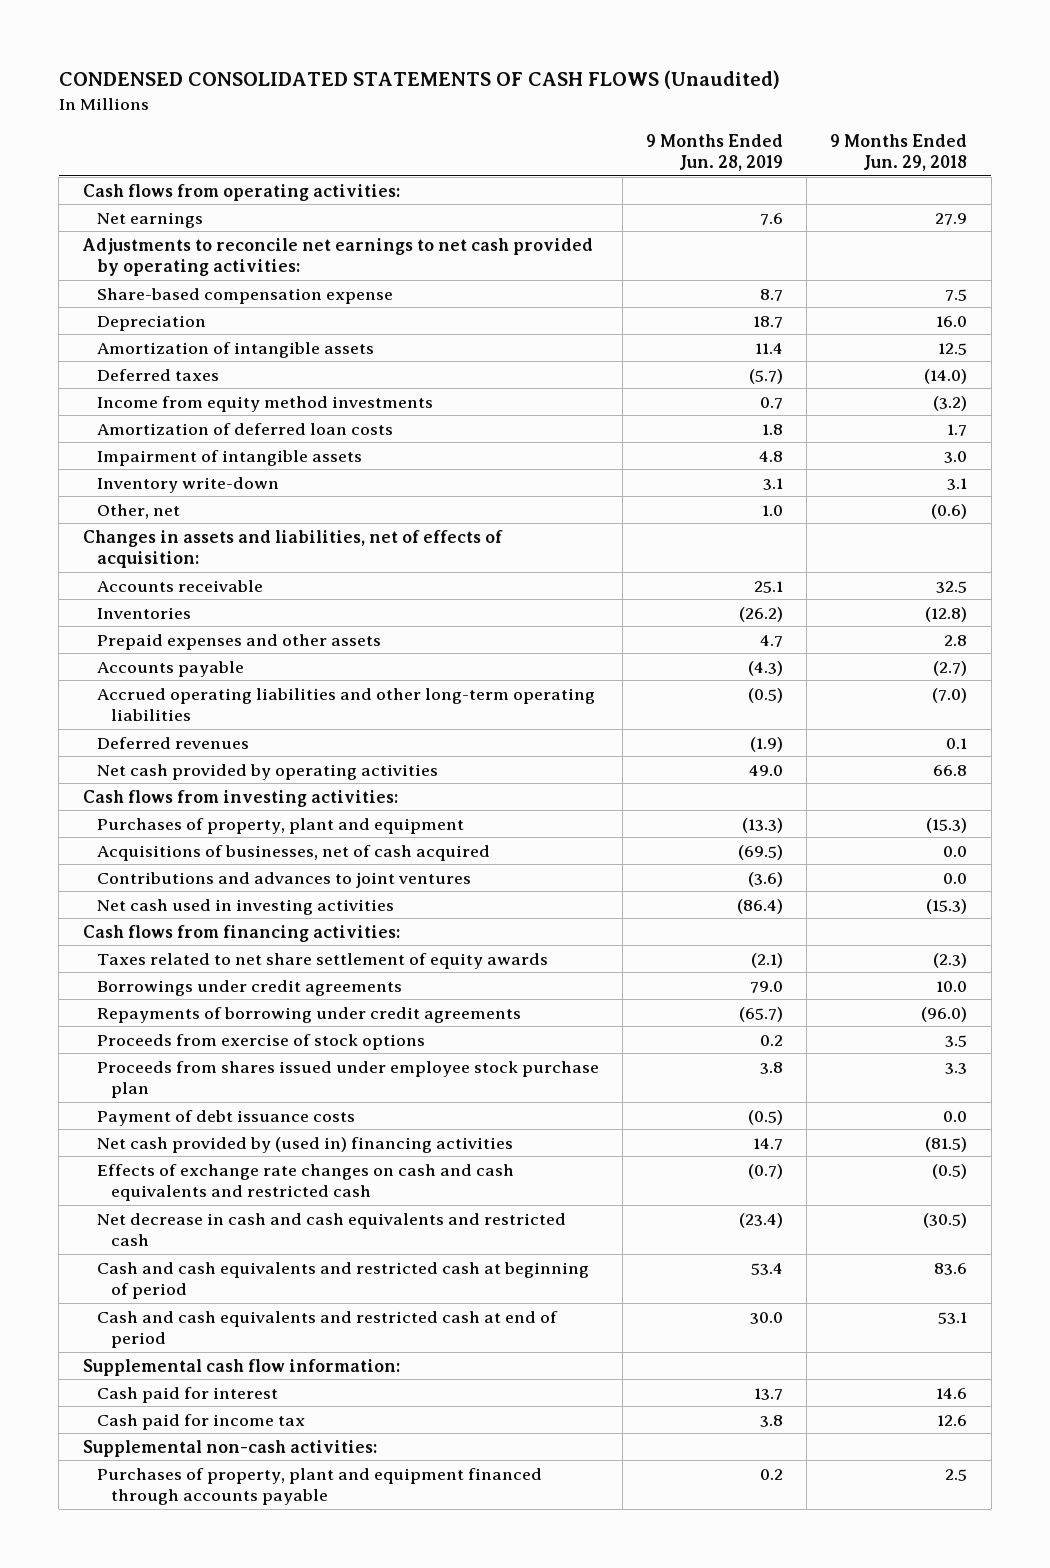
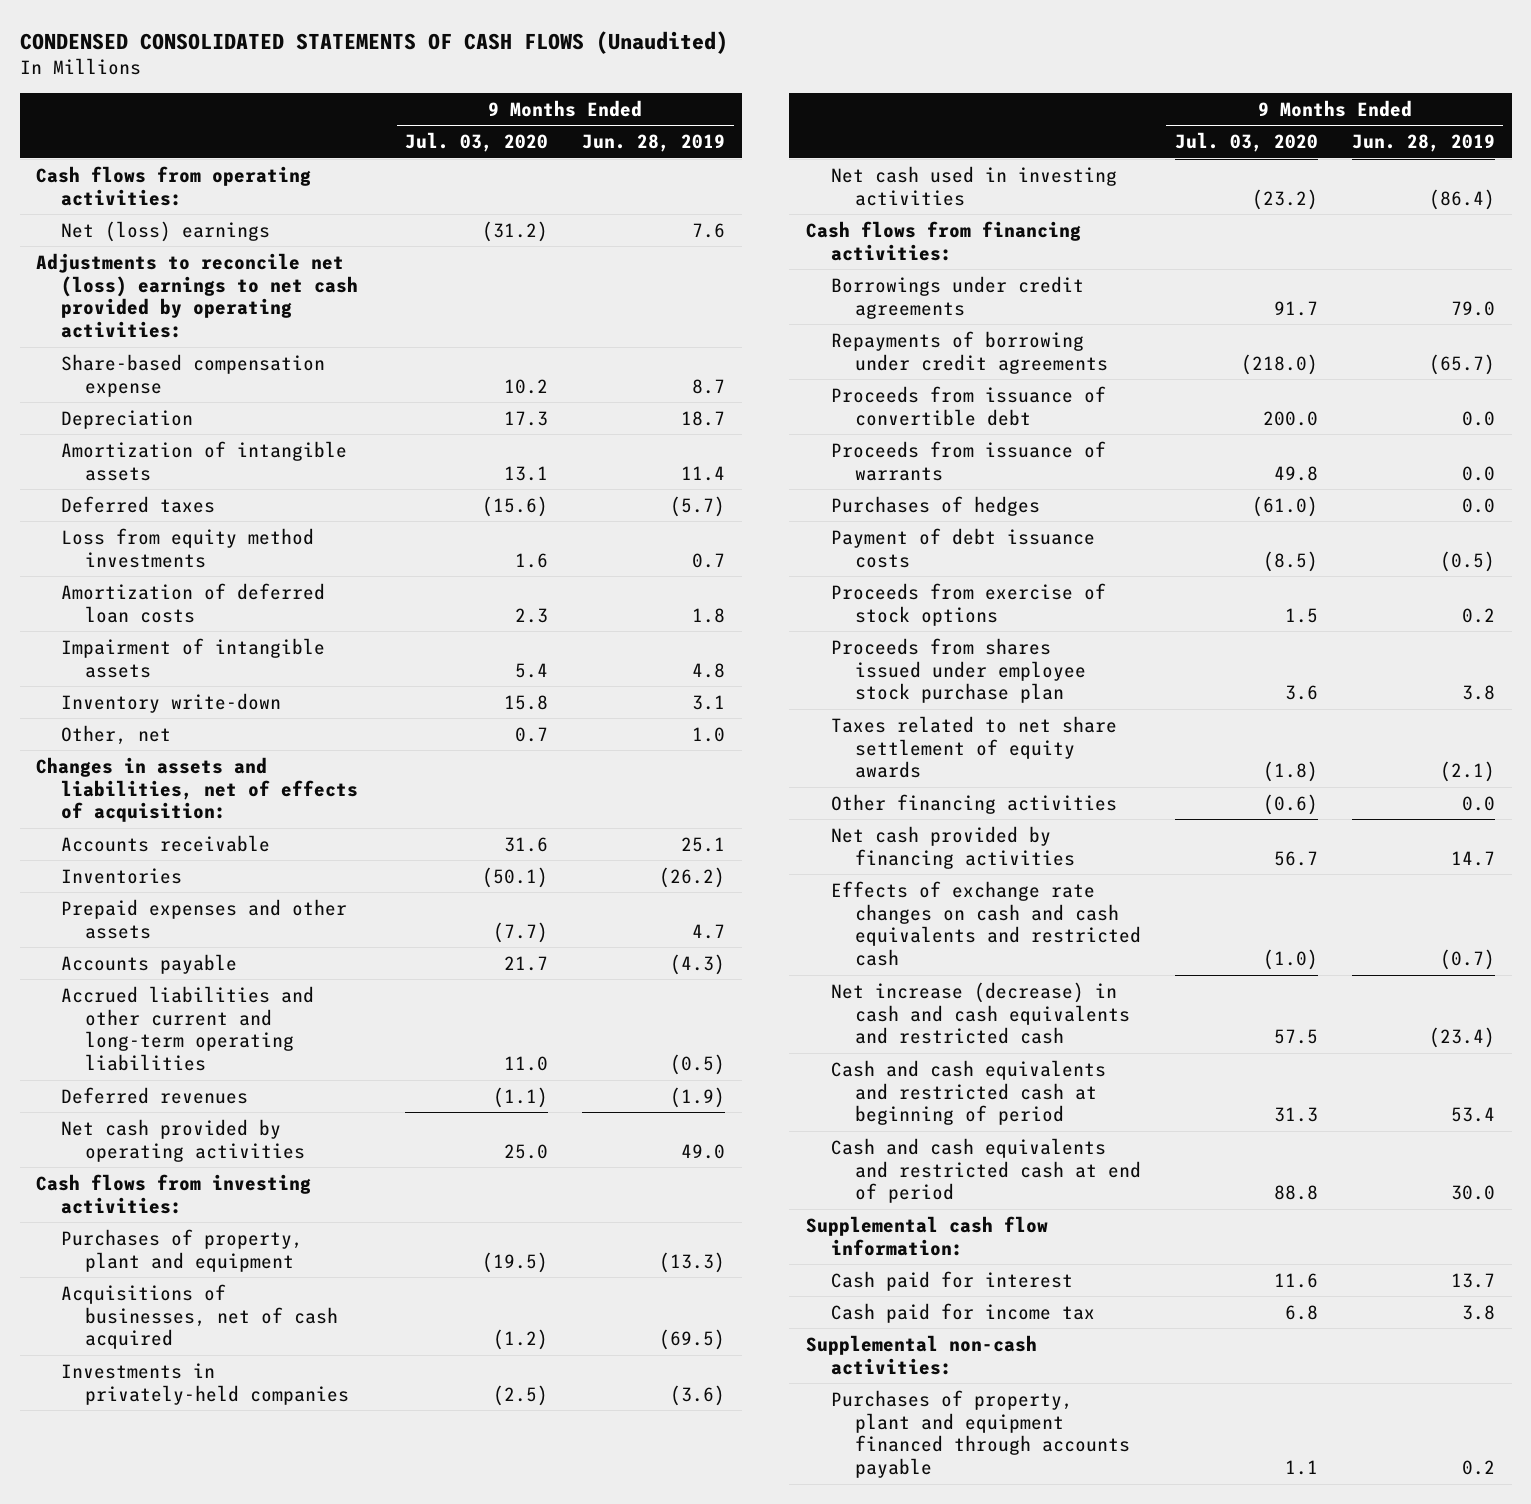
- | 9 Months Ended Jun. 28, 2019 | 9 Months Ended Jun. 29, 2018
+ | 9 Months Ended Jul. 03, 2020 | 9 Months Ended Jun. 28, 2019
- Net earnings | 7.6 | 27.9
- Adjustments to reconcile net earnings to net cash provided by operating activities:
+ Net (loss) earnings | (31.2) | 7.6
+ Adjustments to reconcile net (loss) earnings to net cash provided by operating activities:
- Income from equity method investments | 0.7 | (3.2)
+ Loss from equity method investments | 1.6 | 0.7
- Accrued operating liabilities and other long-term operating liabilities | (0.5) | (7.0)
+ Accrued liabilities and other current and long-term operating liabilities | 11.0 | (0.5)
- Contributions and advances to joint ventures | (3.6) | 0.0
+ Investments in privately-held companies | (2.5) | (3.6)
+ Proceeds from issuance of convertible debt | 200.0 | 0.0
+ Proceeds from issuance of warrants | 49.8 | 0.0
+ Purchases of hedges | (61.0) | 0.0
moved up: Payment of debt issuance costs | (8.5) | (0.5)
- Net cash provided by (used in) financing activities | 14.7 | (81.5)
moved down: Taxes related to net share settlement of equity awards | (1.8) | (2.1)
+ Other financing activities | (0.6) | 0.0
+ Net cash provided by financing activities | 56.7 | 14.7
- Net decrease in cash and cash equivalents and restricted cash | (23.4) | (30.5)
+ Net increase (decrease) in cash and cash equivalents and restricted cash | 57.5 | (23.4)

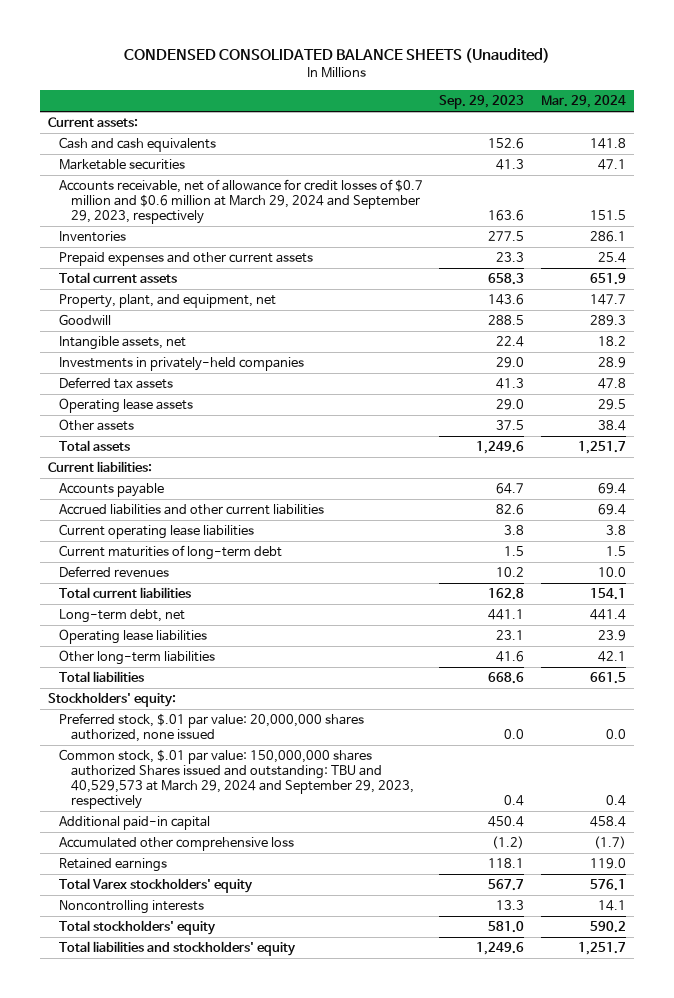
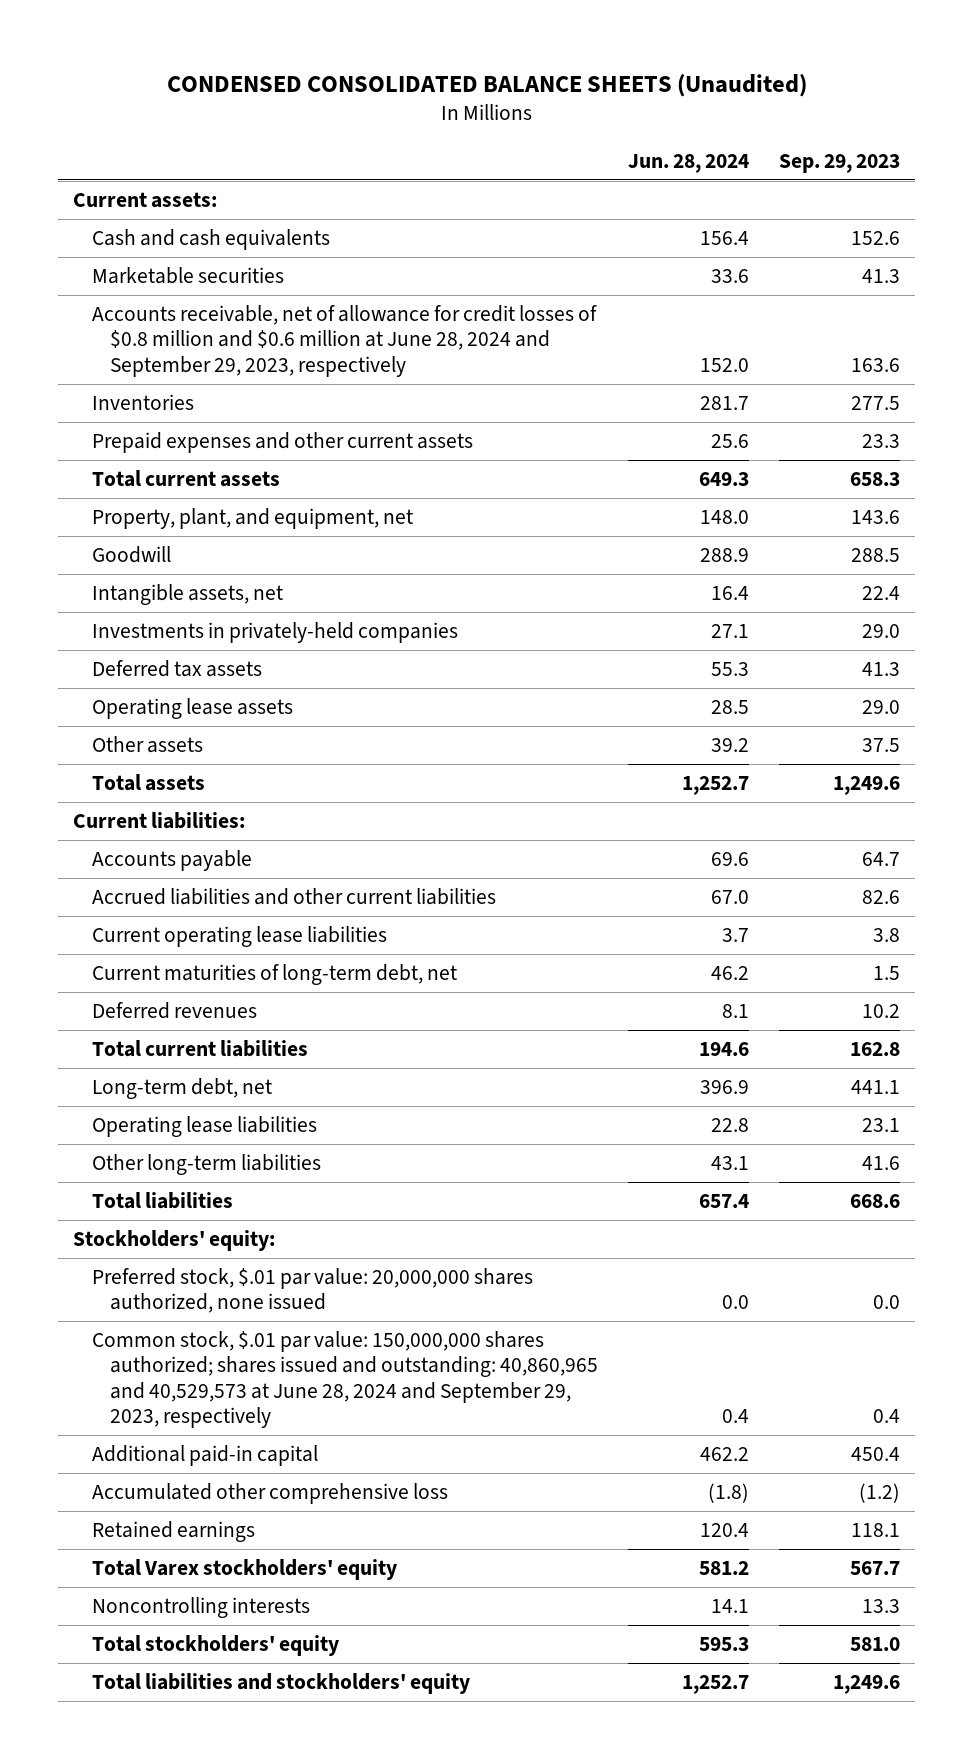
- | Sep. 29, 2023 | Mar. 29, 2024
+ | Jun. 28, 2024 | Sep. 29, 2023
- Accounts receivable, net of allowance for credit losses of $0.7 million and $0.6 million at March 29, 2024 and September 29, 2023, respectively | 163.6 | 151.5
+ Accounts receivable, net of allowance for credit losses of $0.8 million and $0.6 million at June 28, 2024 and September 29, 2023, respectively | 152.0 | 163.6
- Current maturities of long-term debt | 1.5 | 1.5
+ Current maturities of long-term debt, net | 46.2 | 1.5
- Common stock, $.01 par value: 150,000,000 shares authorized Shares issued and outstanding: TBU and 40,529,573 at March 29, 2024 and September 29, 2023, respectively | 0.4 | 0.4
+ Common stock, $.01 par value: 150,000,000 shares authorized; shares issued and outstanding: 40,860,965 and 40,529,573 at June 28, 2024 and September 29, 2023, respectively | 0.4 | 0.4

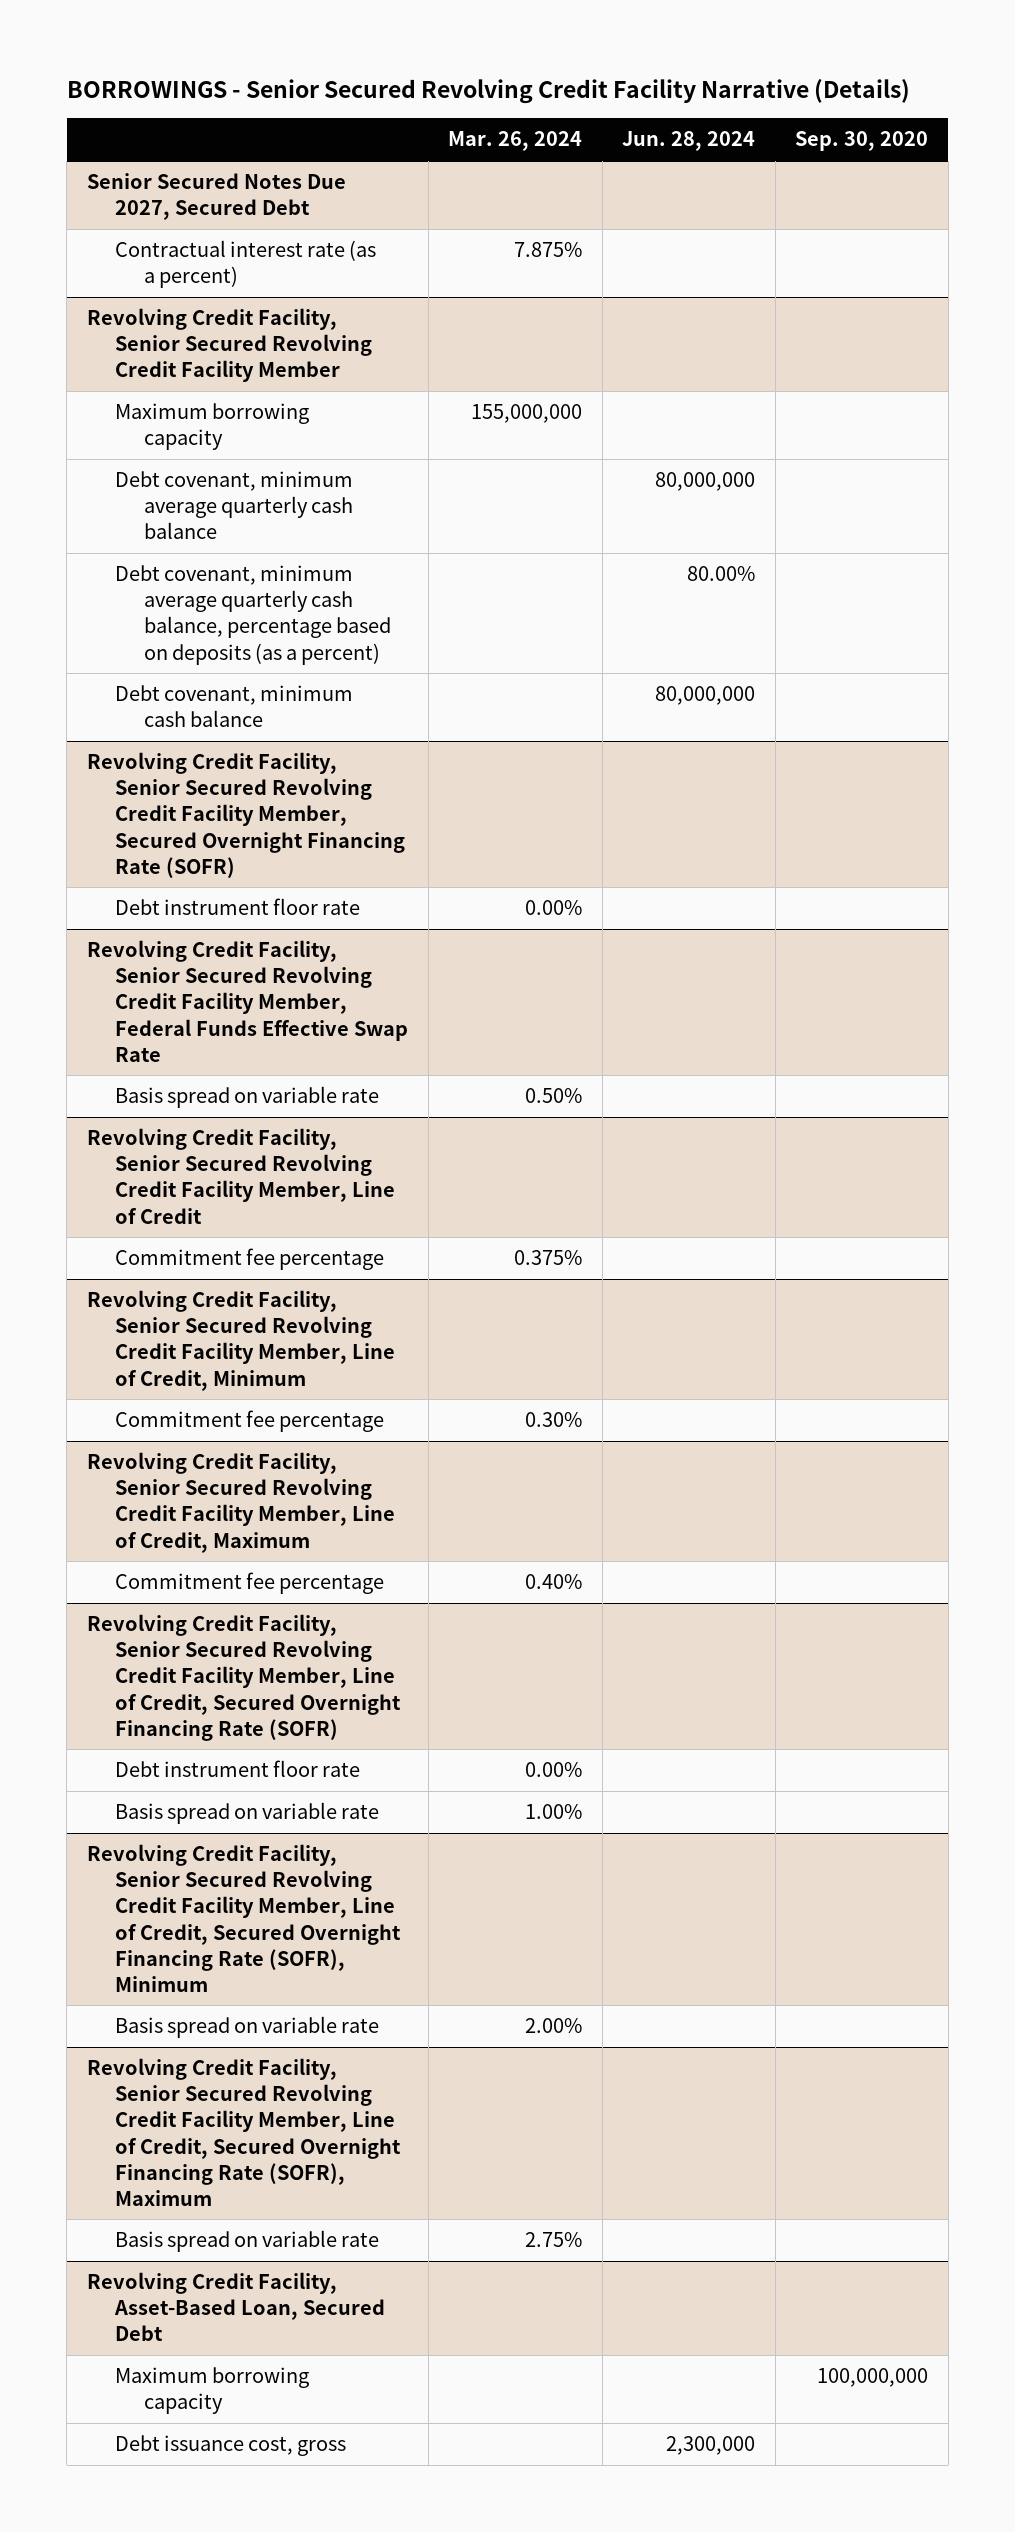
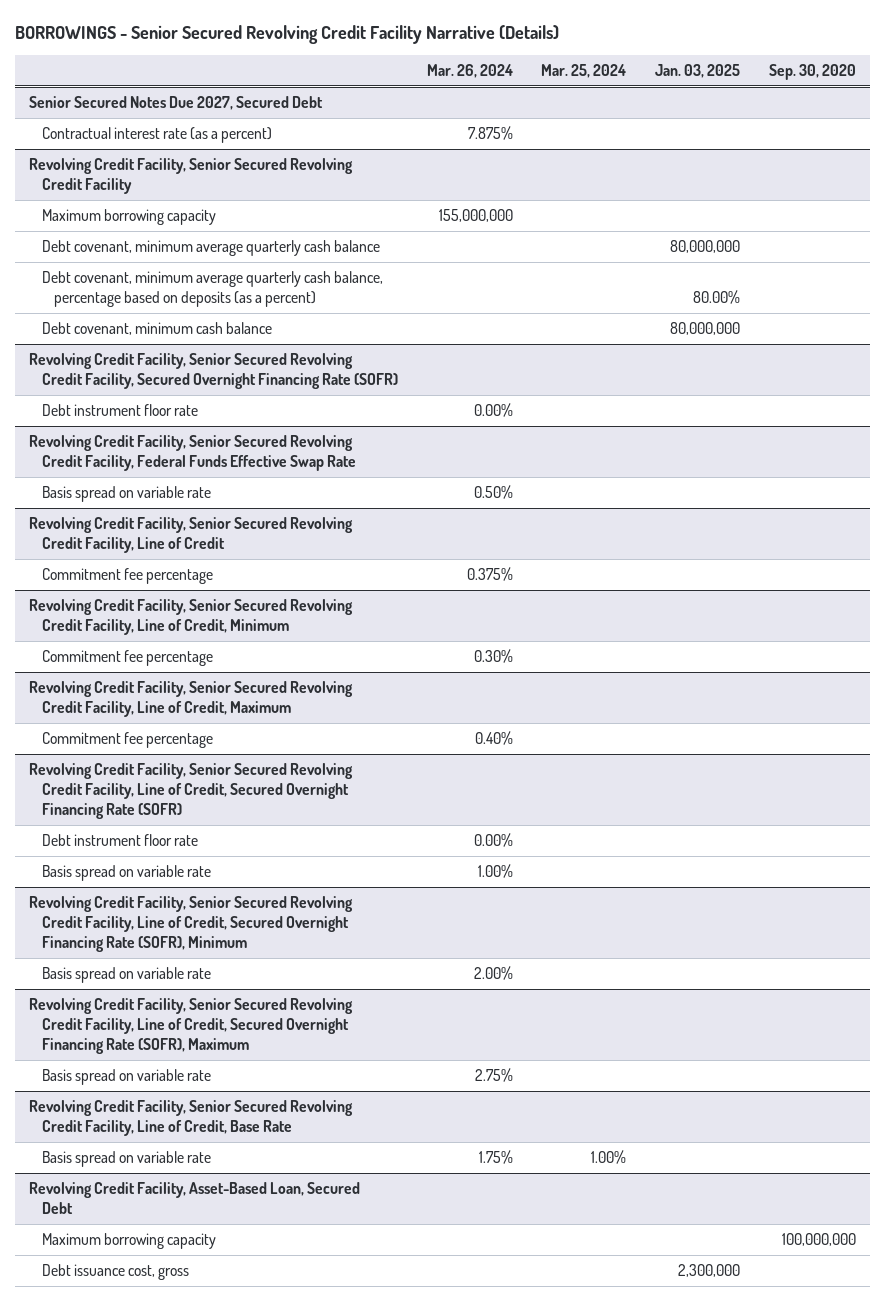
- | Mar. 26, 2024 | Jun. 28, 2024 | Sep. 30, 2020
+ | Mar. 26, 2024 | Mar. 25, 2024 | Jan. 03, 2025 | Sep. 30, 2020
- Revolving Credit Facility, Senior Secured Revolving Credit Facility Member
+ Revolving Credit Facility, Senior Secured Revolving Credit Facility
- Revolving Credit Facility, Senior Secured Revolving Credit Facility Member, Secured Overnight Financing Rate (SOFR)
+ Revolving Credit Facility, Senior Secured Revolving Credit Facility, Secured Overnight Financing Rate (SOFR)
- Revolving Credit Facility, Senior Secured Revolving Credit Facility Member, Federal Funds Effective Swap Rate
+ Revolving Credit Facility, Senior Secured Revolving Credit Facility, Federal Funds Effective Swap Rate
- Revolving Credit Facility, Senior Secured Revolving Credit Facility Member, Line of Credit
+ Revolving Credit Facility, Senior Secured Revolving Credit Facility, Line of Credit
- Revolving Credit Facility, Senior Secured Revolving Credit Facility Member, Line of Credit, Minimum
+ Revolving Credit Facility, Senior Secured Revolving Credit Facility, Line of Credit, Minimum
- Revolving Credit Facility, Senior Secured Revolving Credit Facility Member, Line of Credit, Maximum
+ Revolving Credit Facility, Senior Secured Revolving Credit Facility, Line of Credit, Maximum
- Revolving Credit Facility, Senior Secured Revolving Credit Facility Member, Line of Credit, Secured Overnight Financing Rate (SOFR)
+ Revolving Credit Facility, Senior Secured Revolving Credit Facility, Line of Credit, Secured Overnight Financing Rate (SOFR)
- Revolving Credit Facility, Senior Secured Revolving Credit Facility Member, Line of Credit, Secured Overnight Financing Rate (SOFR), Minimum
+ Revolving Credit Facility, Senior Secured Revolving Credit Facility, Line of Credit, Secured Overnight Financing Rate (SOFR), Minimum
- Revolving Credit Facility, Senior Secured Revolving Credit Facility Member, Line of Credit, Secured Overnight Financing Rate (SOFR), Maximum
+ Revolving Credit Facility, Senior Secured Revolving Credit Facility, Line of Credit, Secured Overnight Financing Rate (SOFR), Maximum
+ Revolving Credit Facility, Senior Secured Revolving Credit Facility, Line of Credit, Base Rate
+ Basis spread on variable rate | 1.75% | 1.00% | |

